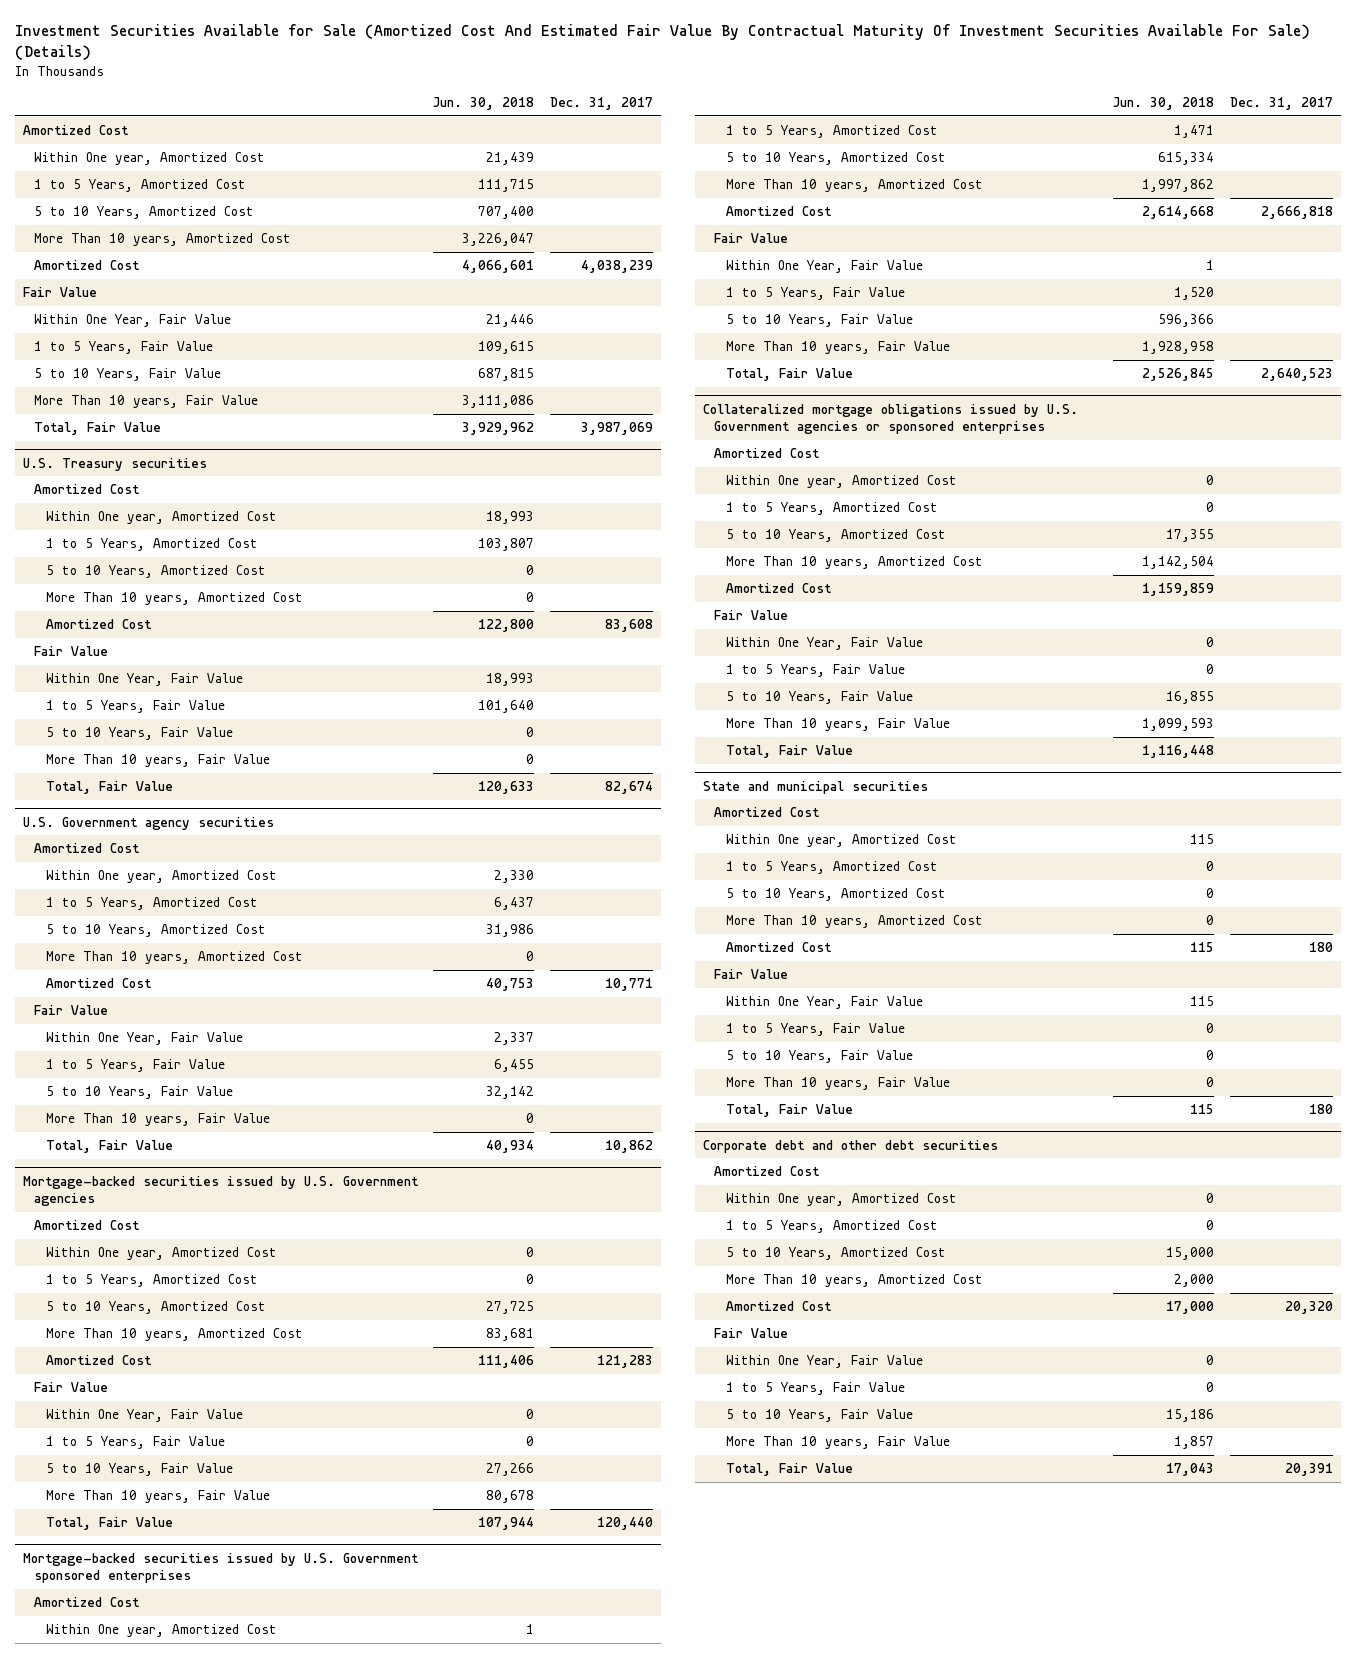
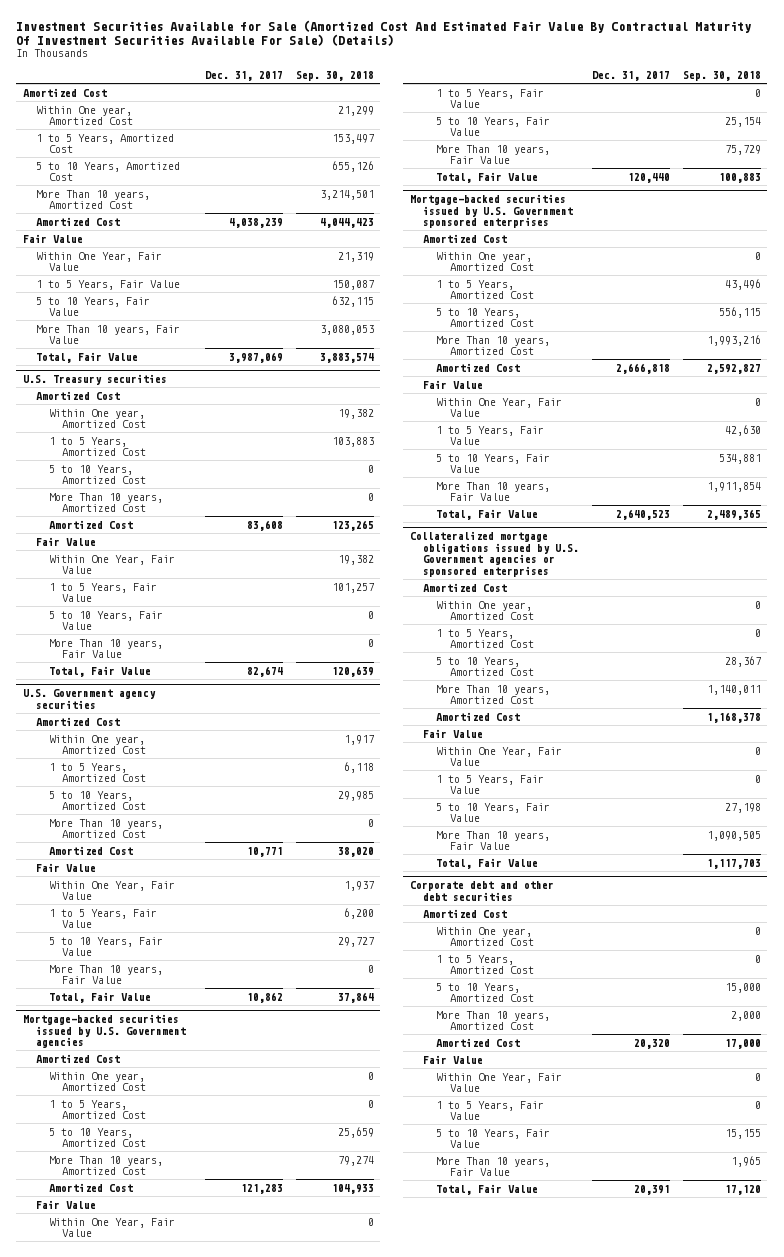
- | Jun. 30, 2018 | Dec. 31, 2017
+ | Dec. 31, 2017 | Sep. 30, 2018
- State and municipal securities
- Amortized Cost
- Within One year, Amortized Cost | 115 |
- 1 to 5 Years, Amortized Cost | 0 |
- 5 to 10 Years, Amortized Cost | 0 |
- More Than 10 years, Amortized Cost | 0 |
- Amortized Cost | 115 | 180
- Fair Value
- Within One Year, Fair Value | 115 |
- 1 to 5 Years, Fair Value | 0 |
- 5 to 10 Years, Fair Value | 0 |
- More Than 10 years, Fair Value | 0 |
- Total, Fair Value | 115 | 180

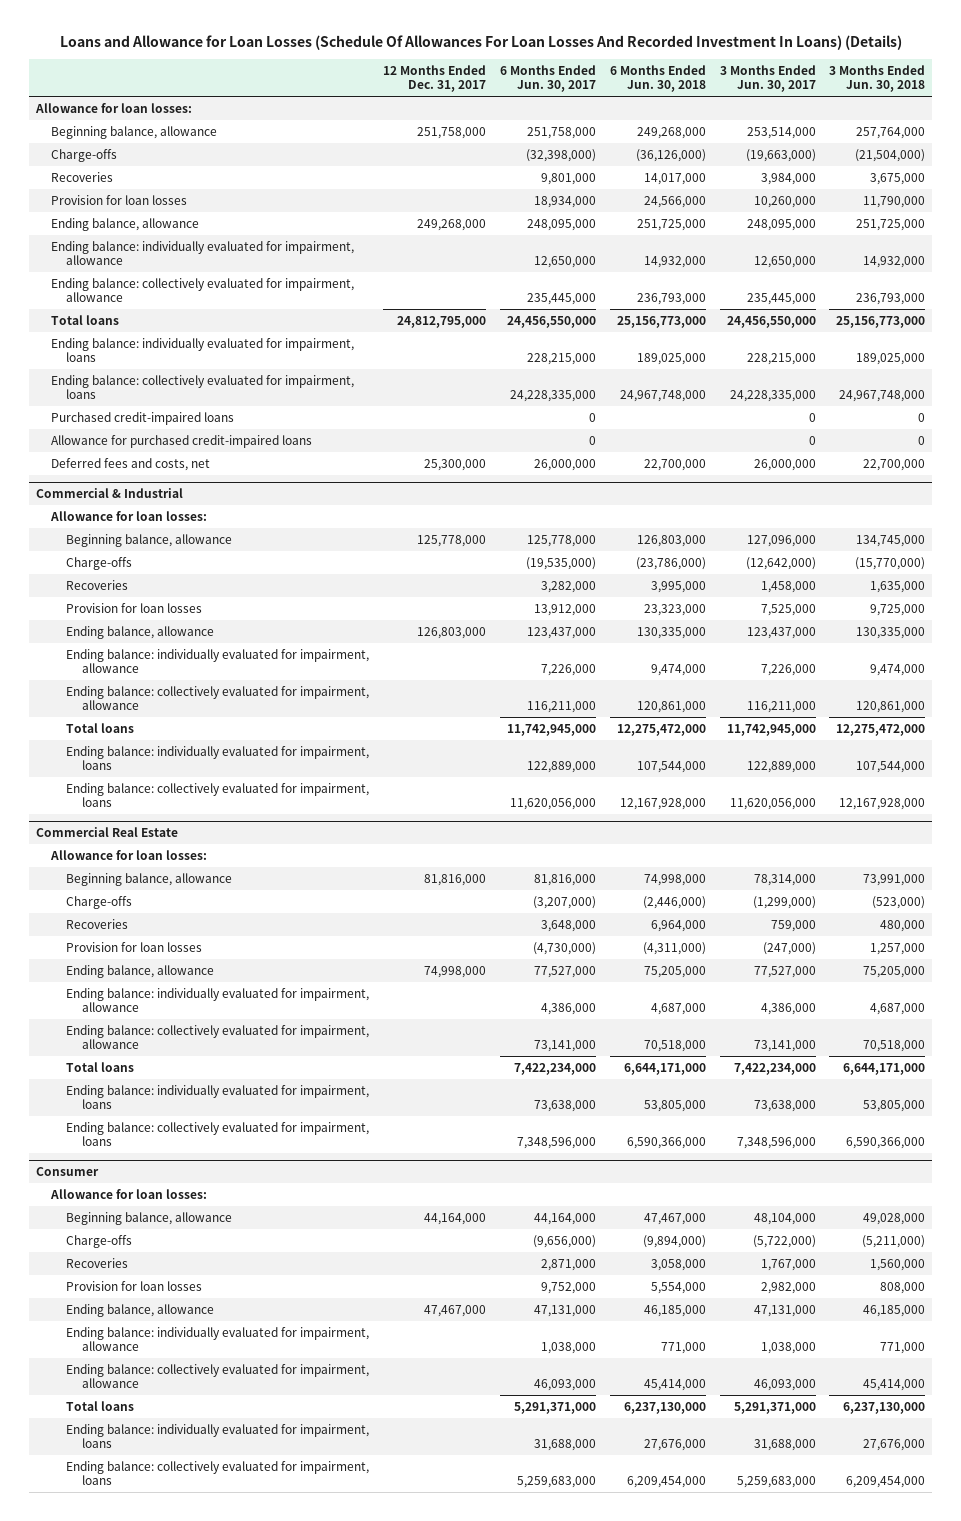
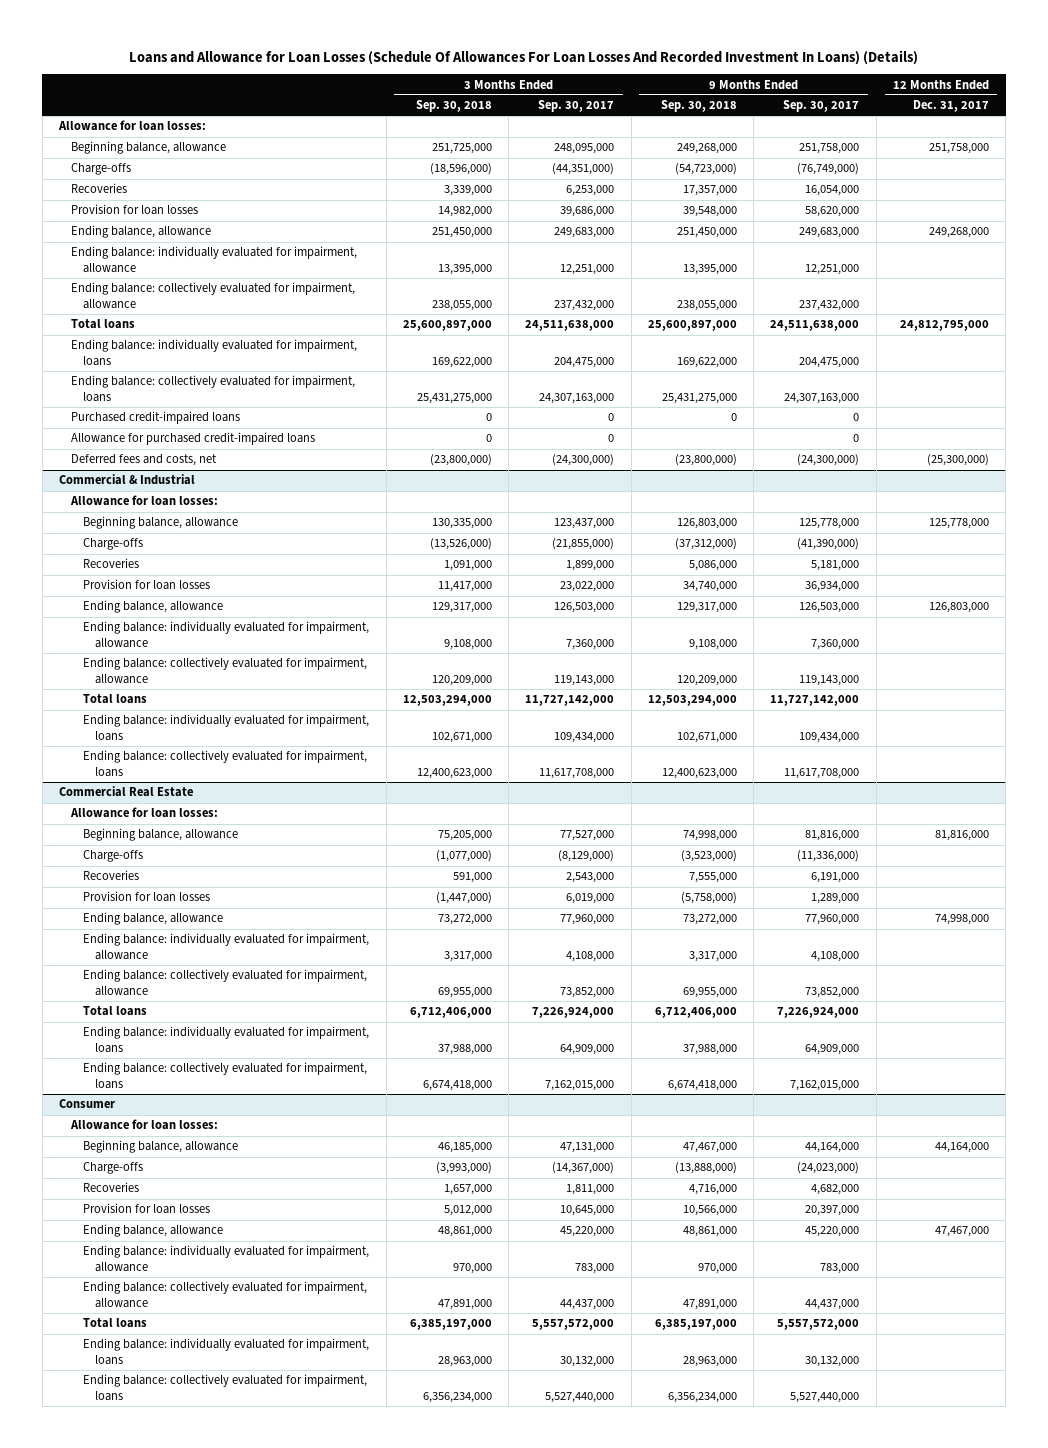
- | 12 Months Ended Dec. 31, 2017 | 6 Months Ended Jun. 30, 2017 | 6 Months Ended Jun. 30, 2018 | 3 Months Ended Jun. 30, 2017 | 3 Months Ended Jun. 30, 2018
+ | 3 Months Ended Sep. 30, 2018 | 3 Months Ended Sep. 30, 2017 | 9 Months Ended Sep. 30, 2018 | 9 Months Ended Sep. 30, 2017 | 12 Months Ended Dec. 31, 2017
- Deferred fees and costs, net | 25,300,000 | 26,000,000 | 22,700,000 | 26,000,000 | 22,700,000
+ Deferred fees and costs, net | (23,800,000) | (24,300,000) | (23,800,000) | (24,300,000) | (25,300,000)

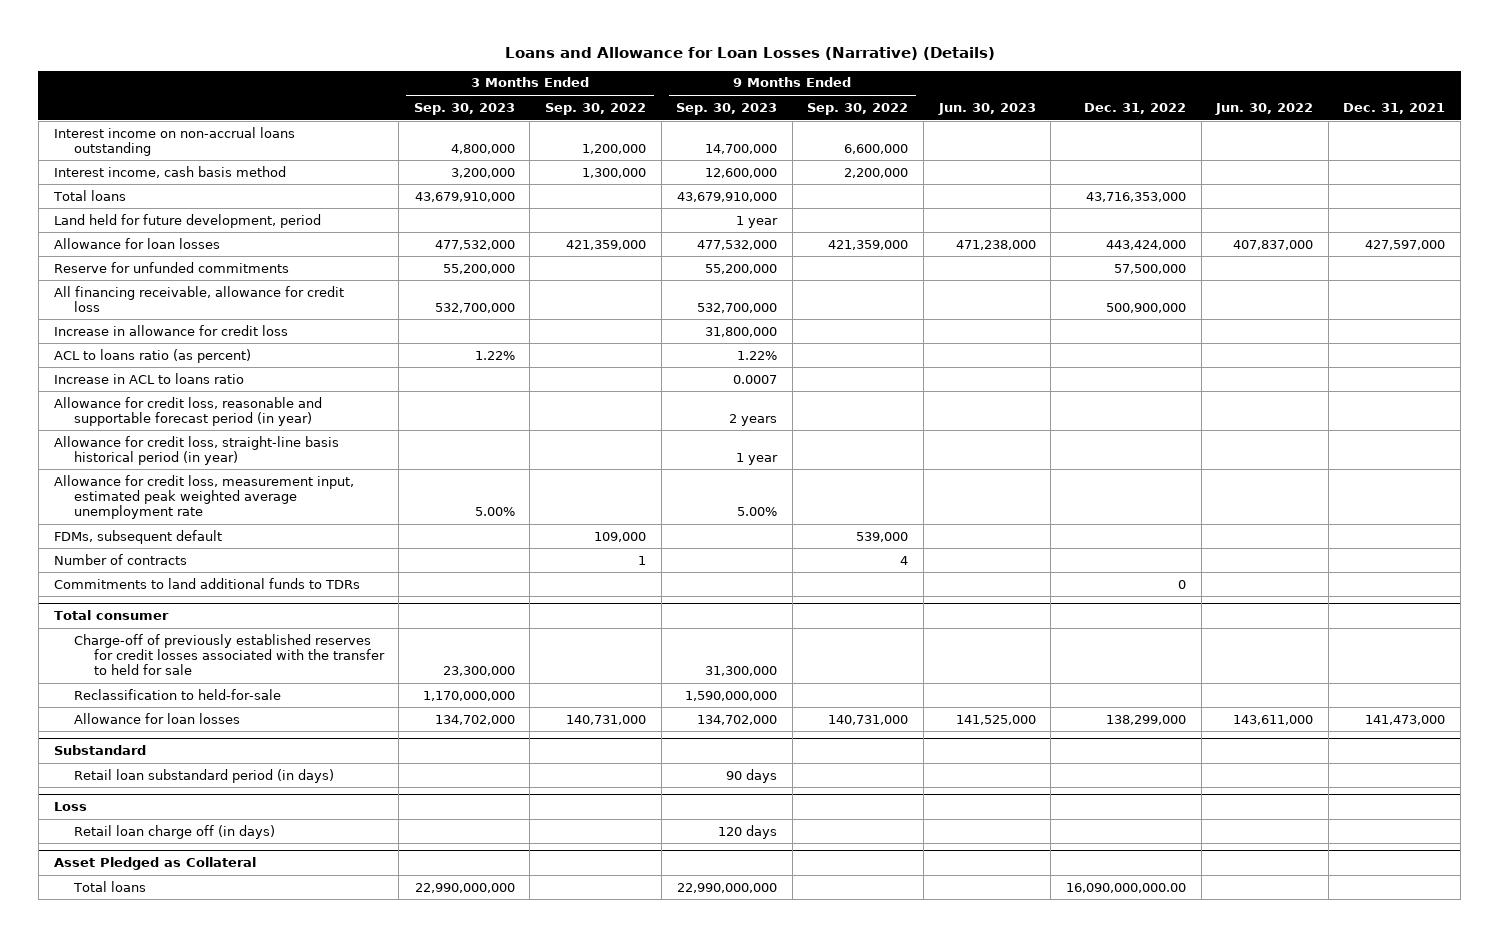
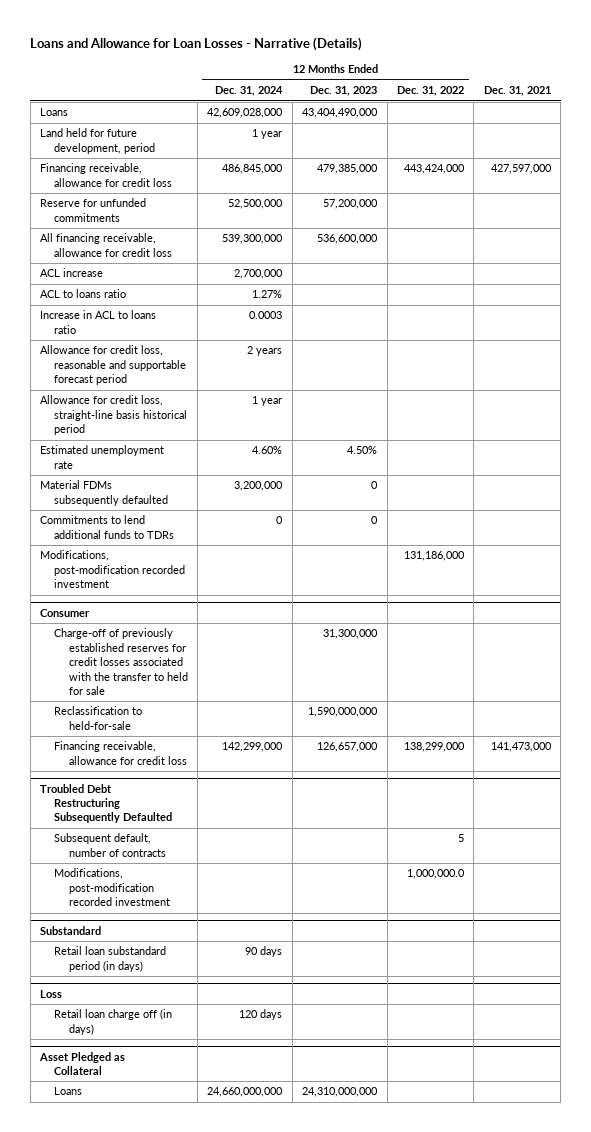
- Loans and Allowance for Loan Losses (Narrative) (Details)
+ Loans and Allowance for Loan Losses - Narrative (Details)
- | 3 Months Ended Sep. 30, 2023 | 3 Months Ended Sep. 30, 2022 | 9 Months Ended Sep. 30, 2023 | 9 Months Ended Sep. 30, 2022 | Jun. 30, 2023 | Dec. 31, 2022 | Jun. 30, 2022 | Dec. 31, 2021
+ | 12 Months Ended Dec. 31, 2024 | 12 Months Ended Dec. 31, 2023 | 12 Months Ended Dec. 31, 2022 | Dec. 31, 2021
- Interest income on non-accrual loans outstanding | 4,800,000 | 1,200,000 | 14,700,000 | 6,600,000 | | | |
- Interest income, cash basis method | 3,200,000 | 1,300,000 | 12,600,000 | 2,200,000 | | | |
- Total loans | 43,679,910,000 | | 43,679,910,000 | | | 43,716,353,000 | |
+ Loans | 42,609,028,000 | 43,404,490,000 | |
- Allowance for loan losses | 477,532,000 | 421,359,000 | 477,532,000 | 421,359,000 | 471,238,000 | 443,424,000 | 407,837,000 | 427,597,000
+ Financing receivable, allowance for credit loss | 486,845,000 | 479,385,000 | 443,424,000 | 427,597,000
- Increase in allowance for credit loss | | | 31,800,000 | | | | |
- ACL to loans ratio (as percent) | 1.22% | | 1.22% | | | | |
+ ACL increase | 2,700,000 | | |
+ ACL to loans ratio | 1.27% | | |
- Allowance for credit loss, reasonable and supportable forecast period (in year) | | | 2 years | | | | |
- Allowance for credit loss, straight-line basis historical period (in year) | | | 1 year | | | | |
- Allowance for credit loss, measurement input, estimated peak weighted average unemployment rate | 5.00% | | 5.00% | | | | |
- FDMs, subsequent default | | 109,000 | | 539,000 | | | |
- Number of contracts | | 1 | | 4 | | | |
- Commitments to land additional funds to TDRs | | | | | | 0 | |
- Total consumer
+ Allowance for credit loss, reasonable and supportable forecast period | 2 years | | |
+ Allowance for credit loss, straight-line basis historical period | 1 year | | |
+ Estimated unemployment rate | 4.60% | 4.50% | |
+ Material FDMs subsequently defaulted | 3,200,000 | 0 | |
+ Commitments to lend additional funds to TDRs | 0 | 0 | |
+ Modifications, post-modification recorded investment | | | 131,186,000 |
+ Consumer
- Allowance for loan losses | 134,702,000 | 140,731,000 | 134,702,000 | 140,731,000 | 141,525,000 | 138,299,000 | 143,611,000 | 141,473,000
+ Financing receivable, allowance for credit loss | 142,299,000 | 126,657,000 | 138,299,000 | 141,473,000
+ Troubled Debt Restructuring Subsequently Defaulted
+ Subsequent default, number of contracts | | | 5 |
+ Modifications, post-modification recorded investment | | | 1,000,000.0 |
@ Asset Pledged as Collateral
- Total loans | 22,990,000,000 | | 22,990,000,000 | | | 16,090,000,000.00 | |
+ Loans | 24,660,000,000 | 24,310,000,000 | |

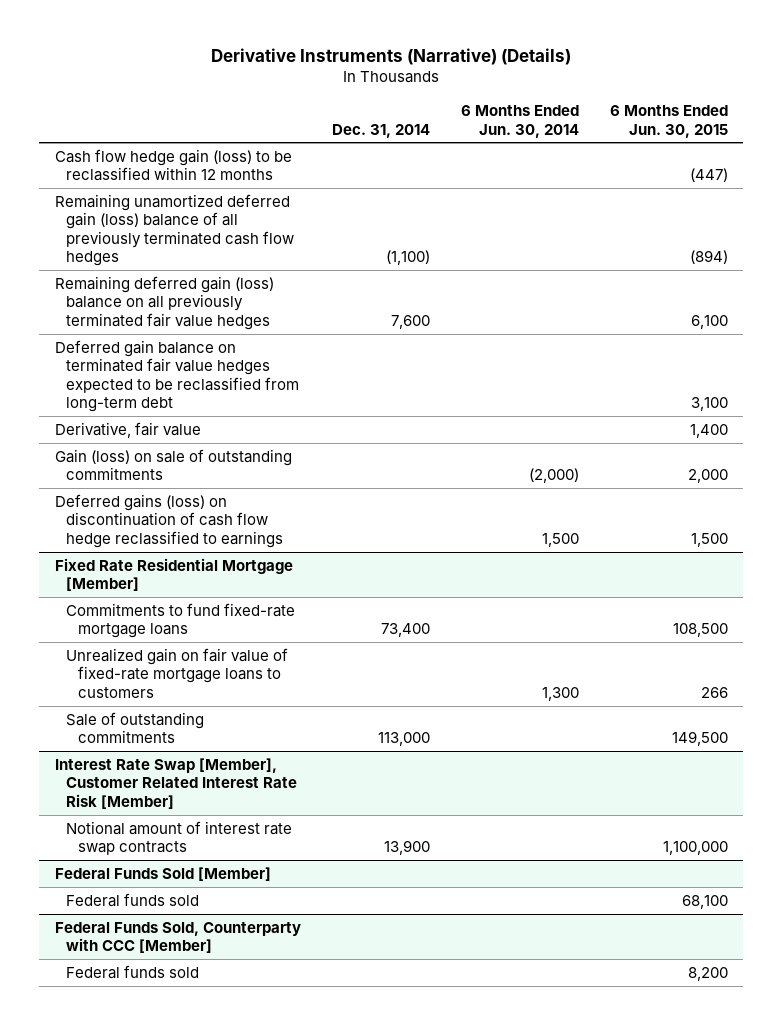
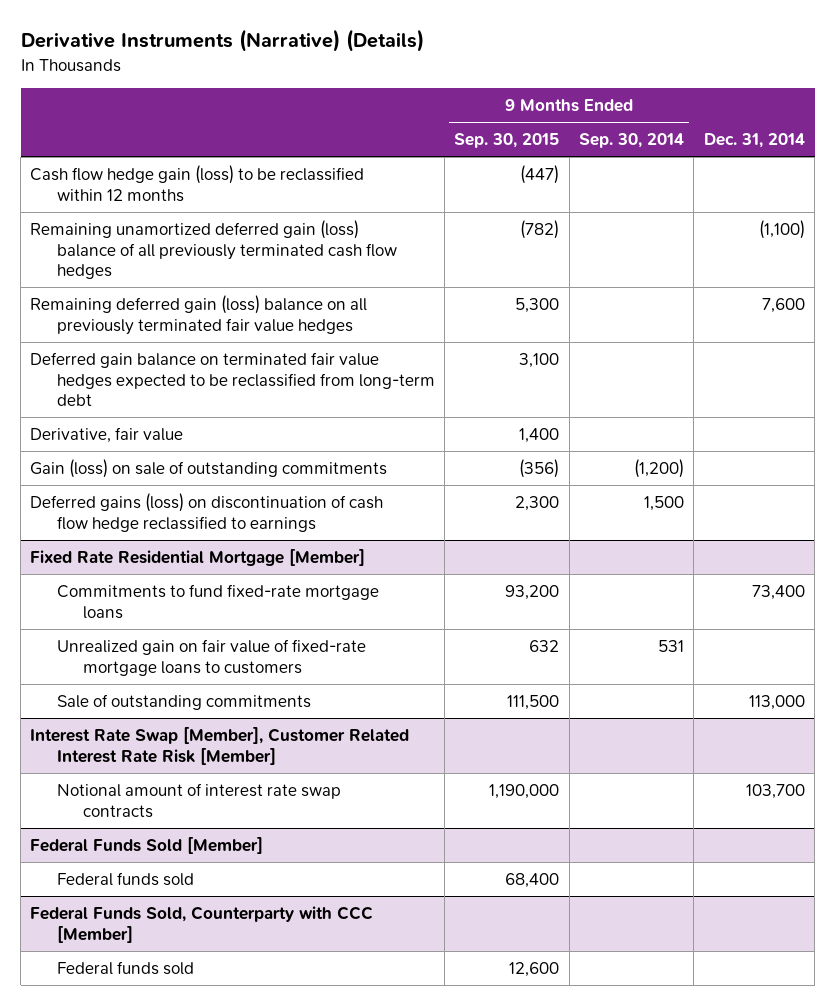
- | Dec. 31, 2014 | 6 Months Ended Jun. 30, 2014 | 6 Months Ended Jun. 30, 2015
+ | 9 Months Ended Sep. 30, 2015 | 9 Months Ended Sep. 30, 2014 | Dec. 31, 2014
@ Interest Rate Swap [Member], Customer Related Interest Rate Risk [Member]
- Notional amount of interest rate swap contracts | 13,900 | | 1,100,000
+ Notional amount of interest rate swap contracts | 1,190,000 | | 103,700

